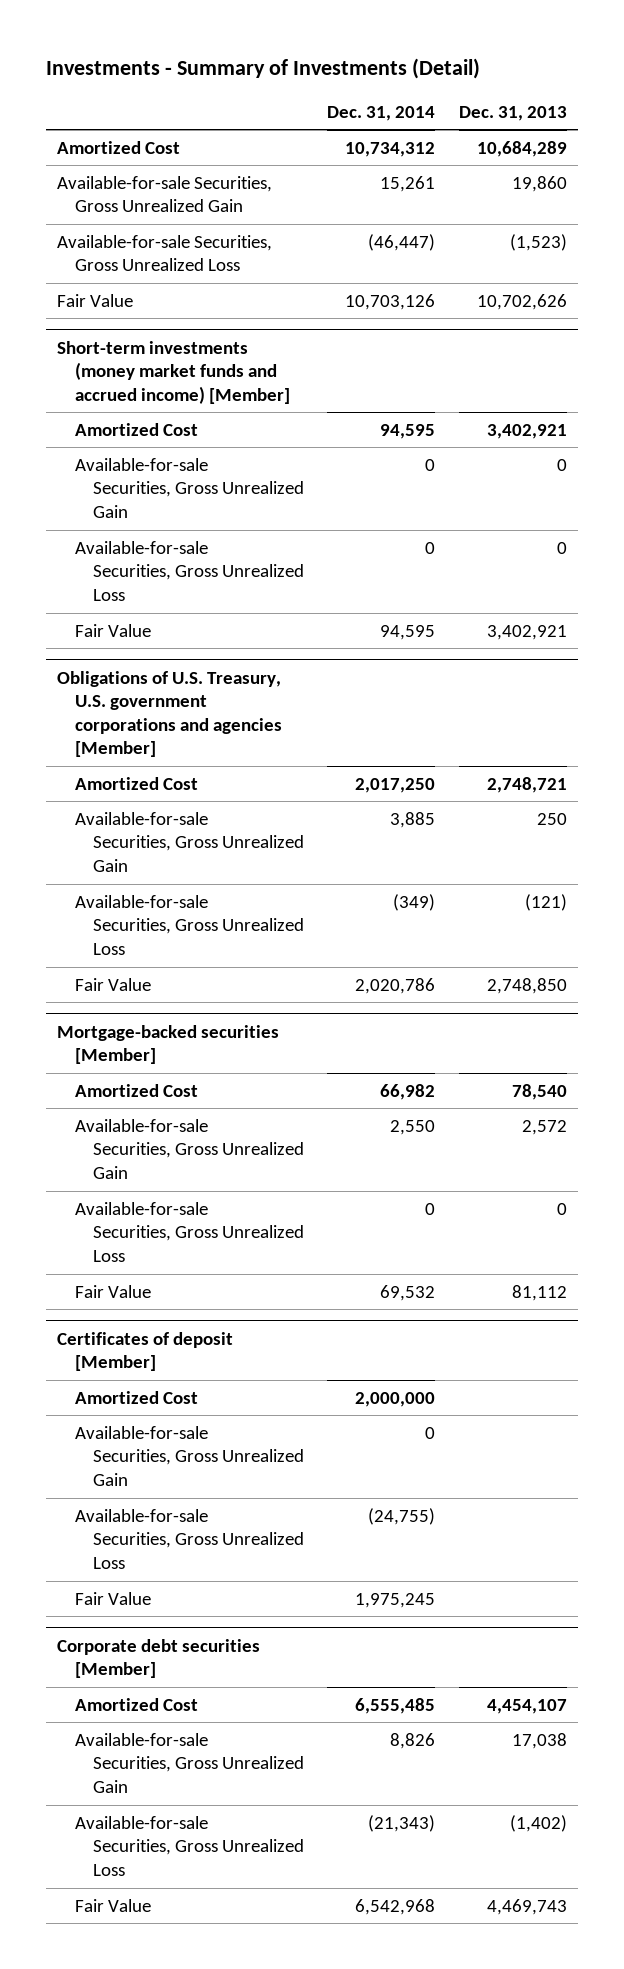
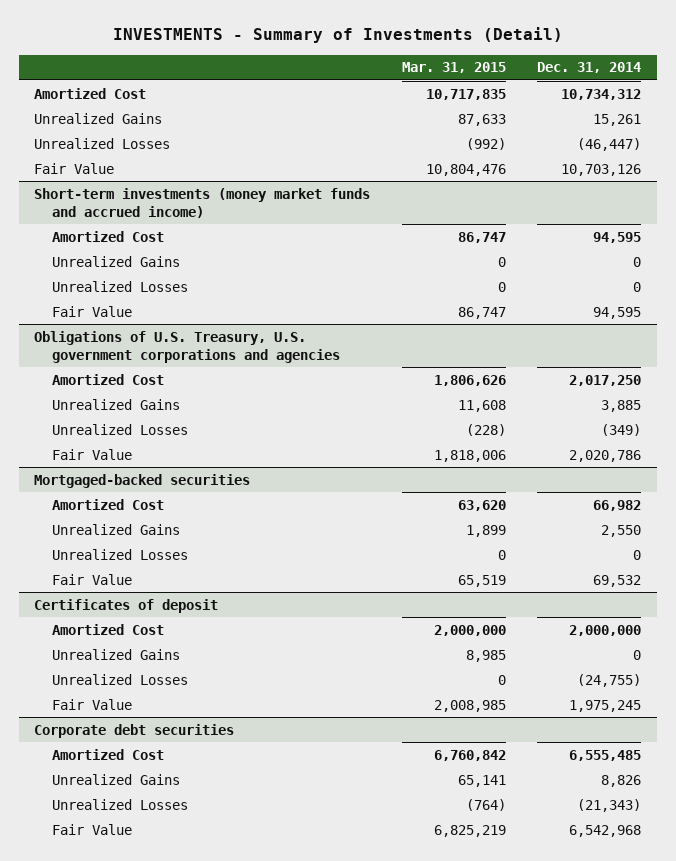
- Investments - Summary of Investments (Detail)
+ INVESTMENTS - Summary of Investments (Detail)
- | Dec. 31, 2014 | Dec. 31, 2013
+ | Mar. 31, 2015 | Dec. 31, 2014
- Available-for-sale Securities, Gross Unrealized Gain | 15,261 | 19,860
- Available-for-sale Securities, Gross Unrealized Loss | (46,447) | (1,523)
+ Unrealized Gains | 87,633 | 15,261
+ Unrealized Losses | (992) | (46,447)
- Short-term investments (money market funds and accrued income) [Member]
+ Short-term investments (money market funds and accrued income)
- Available-for-sale Securities, Gross Unrealized Gain | 0 | 0
- Available-for-sale Securities, Gross Unrealized Loss | 0 | 0
+ Unrealized Gains | 0 | 0
+ Unrealized Losses | 0 | 0
- Obligations of U.S. Treasury, U.S. government corporations and agencies [Member]
+ Obligations of U.S. Treasury, U.S. government corporations and agencies
- Available-for-sale Securities, Gross Unrealized Gain | 3,885 | 250
- Available-for-sale Securities, Gross Unrealized Loss | (349) | (121)
+ Unrealized Gains | 11,608 | 3,885
+ Unrealized Losses | (228) | (349)
- Mortgage-backed securities [Member]
+ Mortgaged-backed securities
- Available-for-sale Securities, Gross Unrealized Gain | 2,550 | 2,572
- Available-for-sale Securities, Gross Unrealized Loss | 0 | 0
+ Unrealized Gains | 1,899 | 2,550
+ Unrealized Losses | 0 | 0
- Certificates of deposit [Member]
+ Certificates of deposit
- Available-for-sale Securities, Gross Unrealized Gain | 0 |
- Available-for-sale Securities, Gross Unrealized Loss | (24,755) |
+ Unrealized Gains | 8,985 | 0
+ Unrealized Losses | 0 | (24,755)
- Corporate debt securities [Member]
+ Corporate debt securities
- Available-for-sale Securities, Gross Unrealized Gain | 8,826 | 17,038
- Available-for-sale Securities, Gross Unrealized Loss | (21,343) | (1,402)
+ Unrealized Gains | 65,141 | 8,826
+ Unrealized Losses | (764) | (21,343)

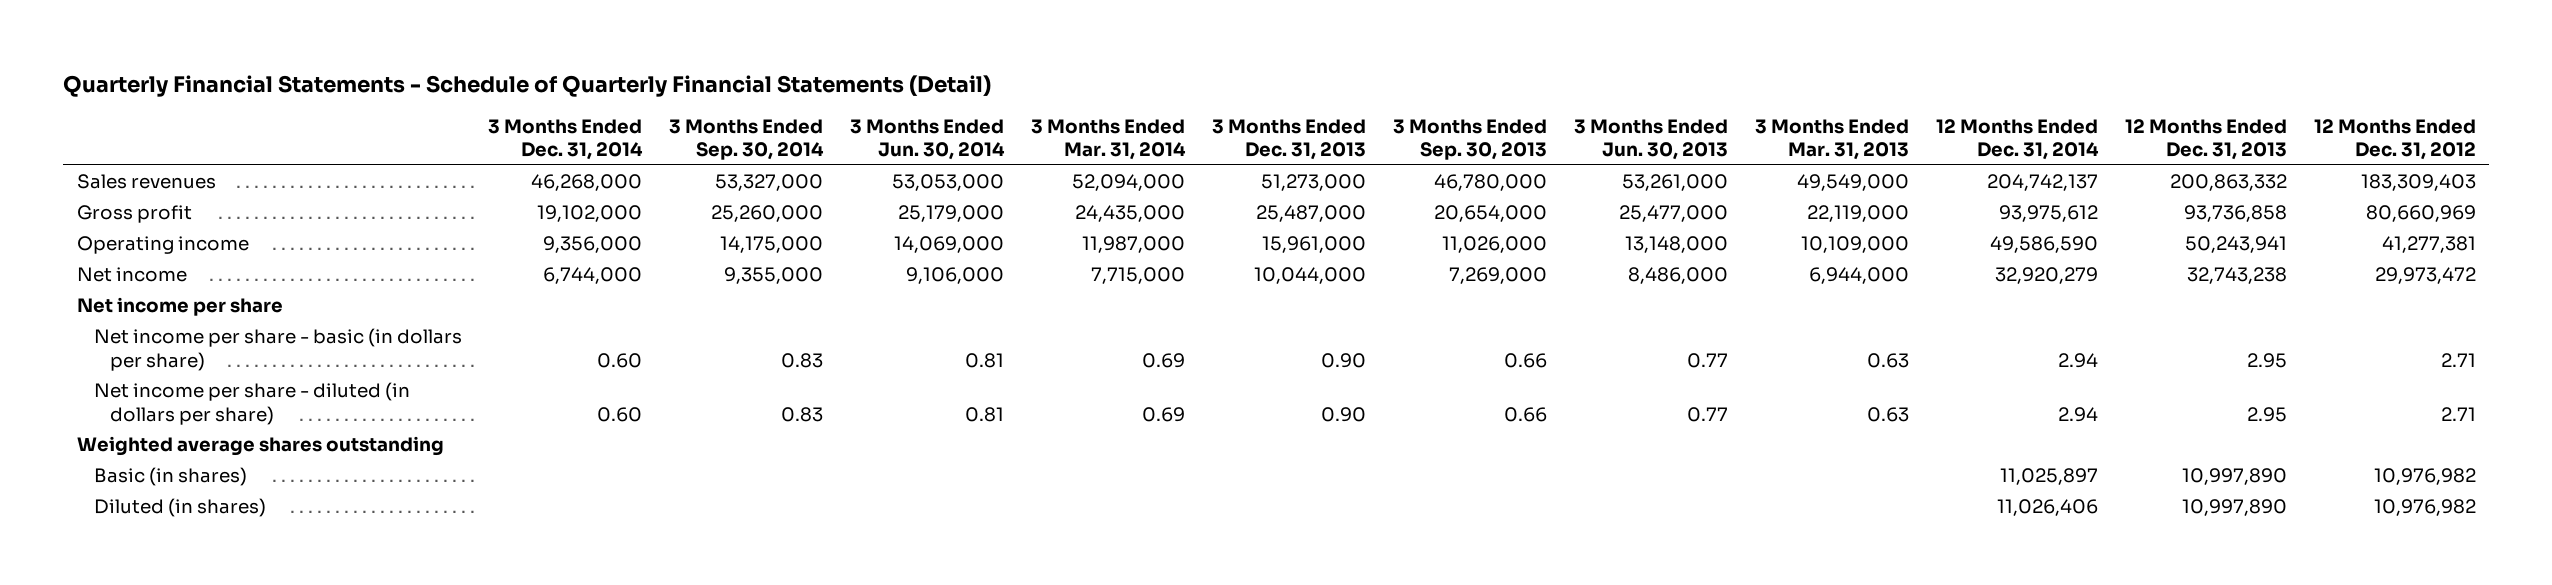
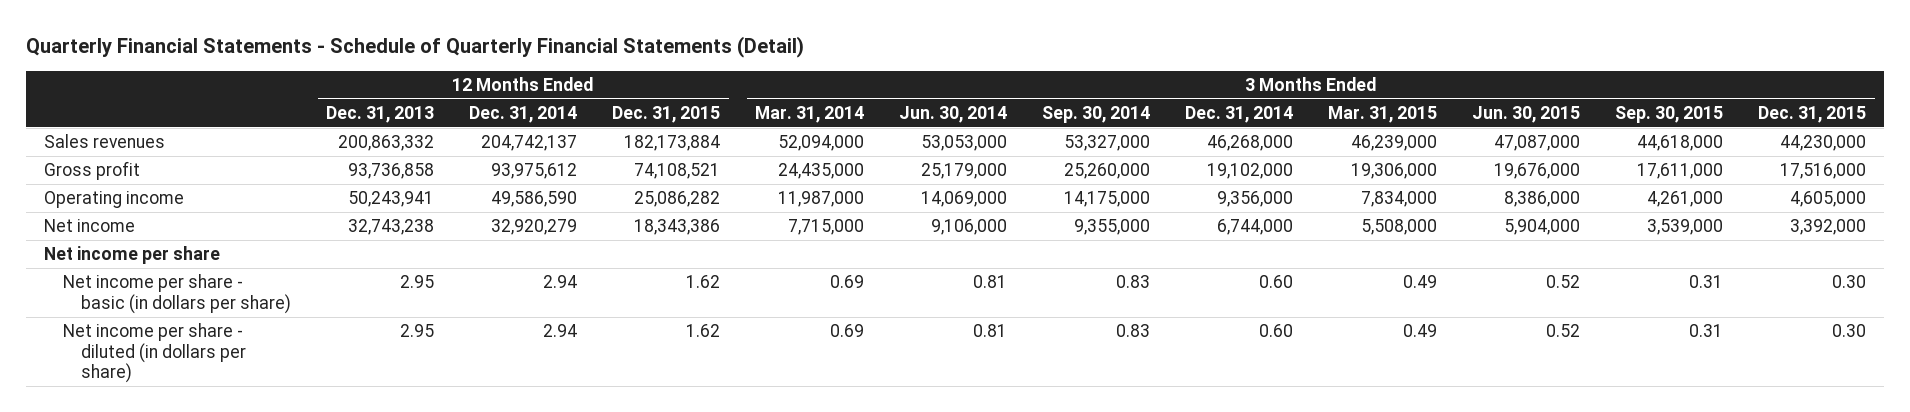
- | 3 Months Ended Dec. 31, 2014 | 3 Months Ended Sep. 30, 2014 | 3 Months Ended Jun. 30, 2014 | 3 Months Ended Mar. 31, 2014 | 3 Months Ended Dec. 31, 2013 | 3 Months Ended Sep. 30, 2013 | 3 Months Ended Jun. 30, 2013 | 3 Months Ended Mar. 31, 2013 | 12 Months Ended Dec. 31, 2014 | 12 Months Ended Dec. 31, 2013 | 12 Months Ended Dec. 31, 2012
+ | 12 Months Ended Dec. 31, 2013 | 12 Months Ended Dec. 31, 2014 | 12 Months Ended Dec. 31, 2015 | 3 Months Ended Mar. 31, 2014 | 3 Months Ended Jun. 30, 2014 | 3 Months Ended Sep. 30, 2014 | 3 Months Ended Dec. 31, 2014 | 3 Months Ended Mar. 31, 2015 | 3 Months Ended Jun. 30, 2015 | 3 Months Ended Sep. 30, 2015 | 3 Months Ended Dec. 31, 2015
- Weighted average shares outstanding
- Basic (in shares) | | | | | | | | | 11,025,897 | 10,997,890 | 10,976,982
- Diluted (in shares) | | | | | | | | | 11,026,406 | 10,997,890 | 10,976,982

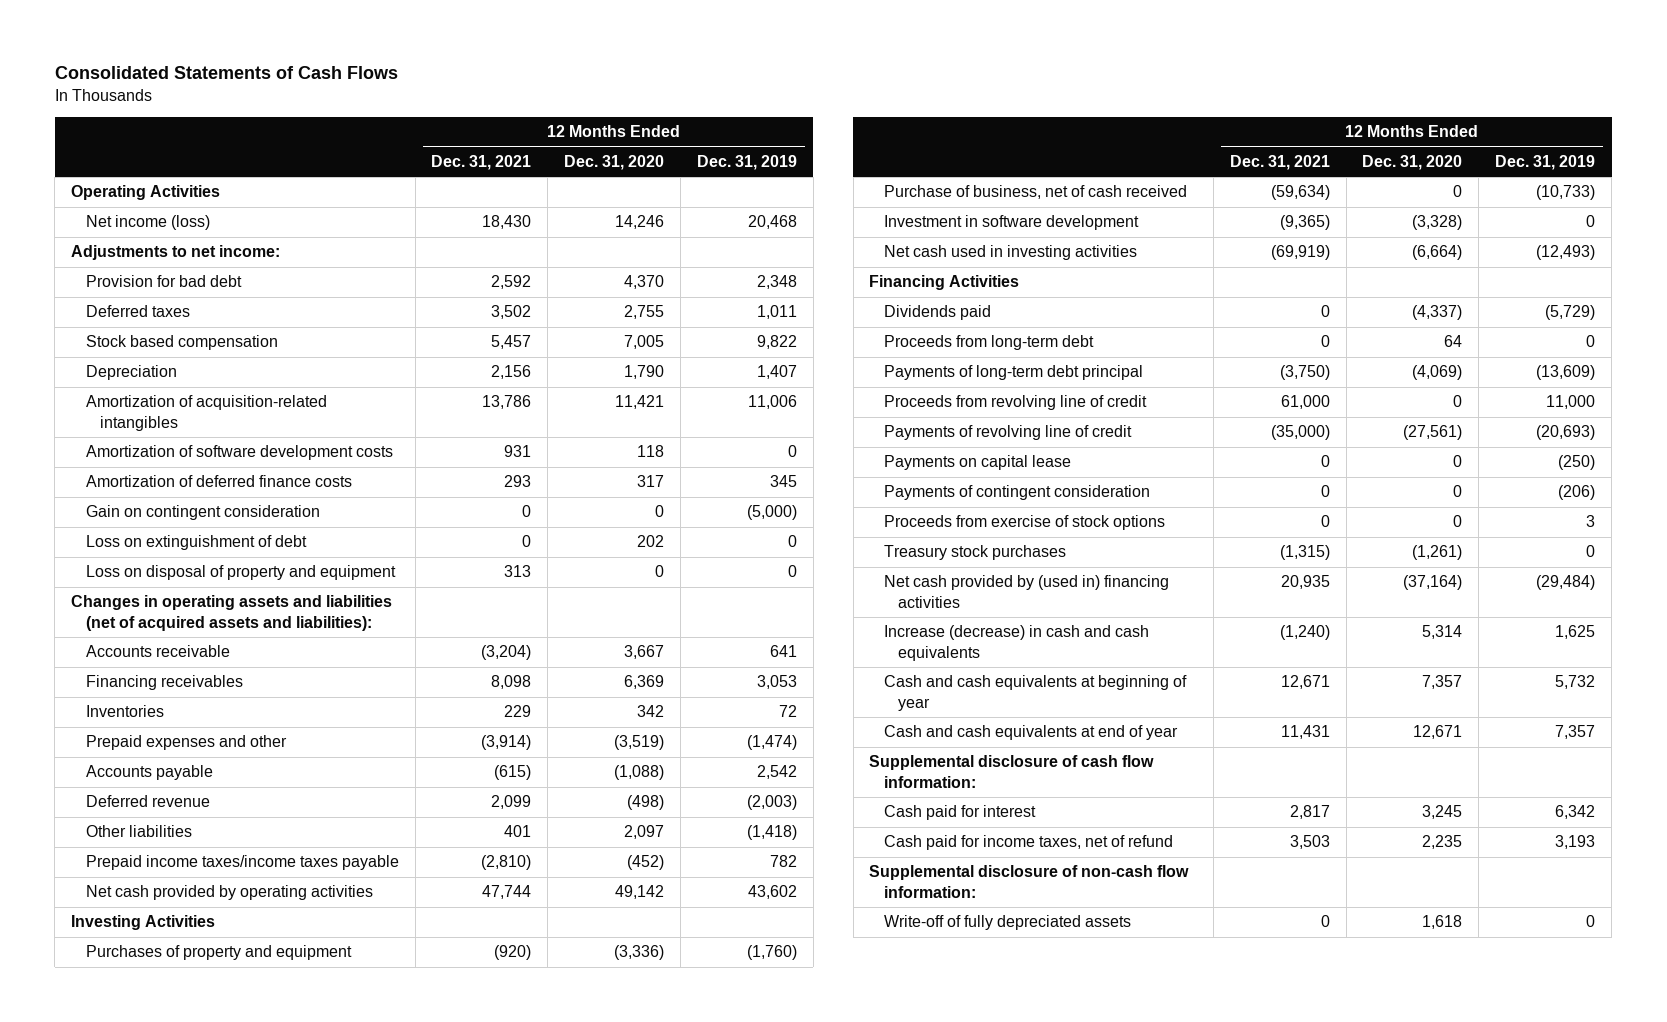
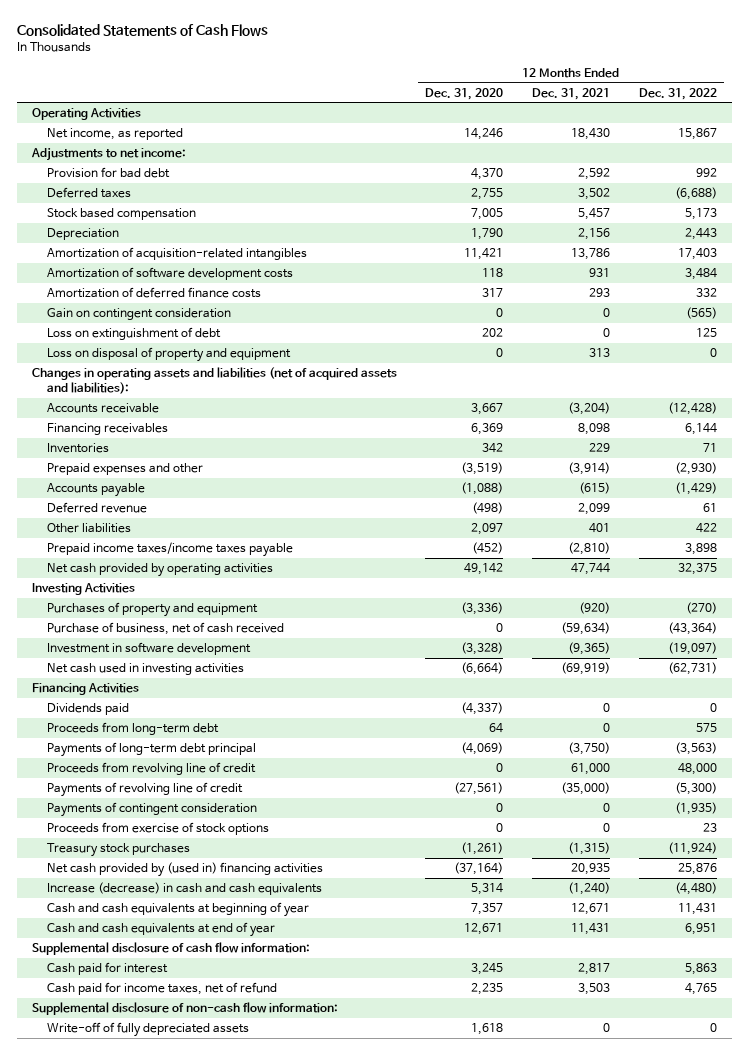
- | 12 Months Ended Dec. 31, 2021 | 12 Months Ended Dec. 31, 2020 | 12 Months Ended Dec. 31, 2019
+ | 12 Months Ended Dec. 31, 2020 | 12 Months Ended Dec. 31, 2021 | 12 Months Ended Dec. 31, 2022
- Net income (loss) | 18,430 | 14,246 | 20,468
+ Net income, as reported | 14,246 | 18,430 | 15,867
- Payments on capital lease | 0 | 0 | (250)

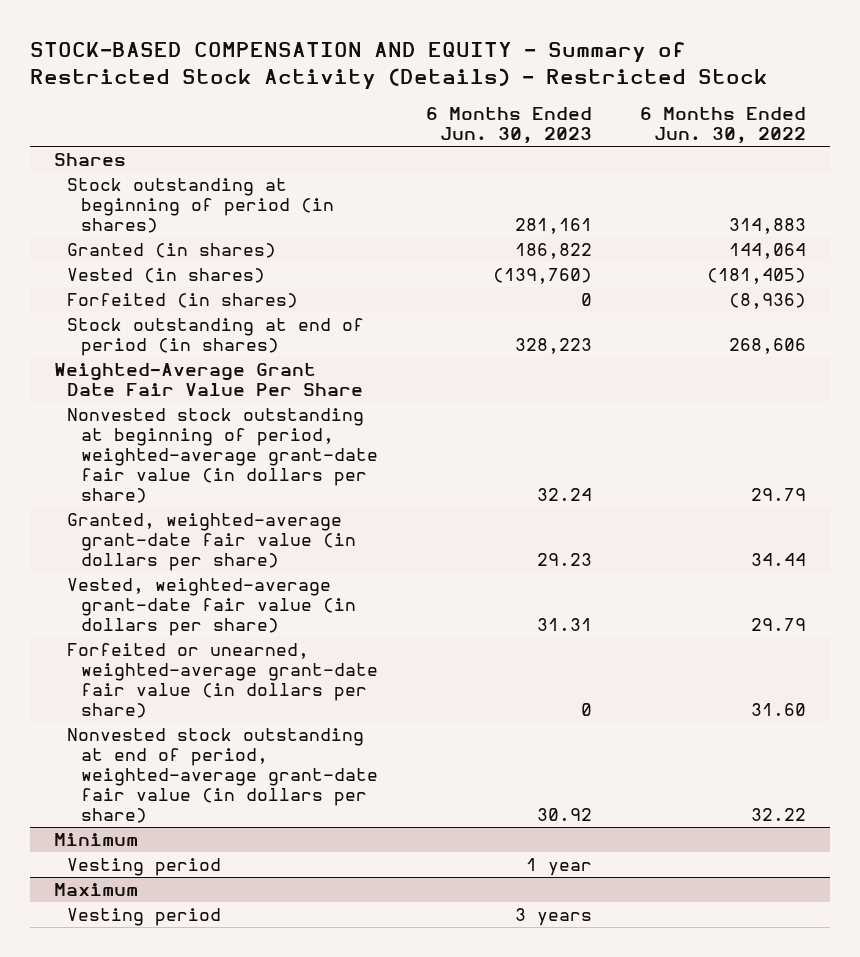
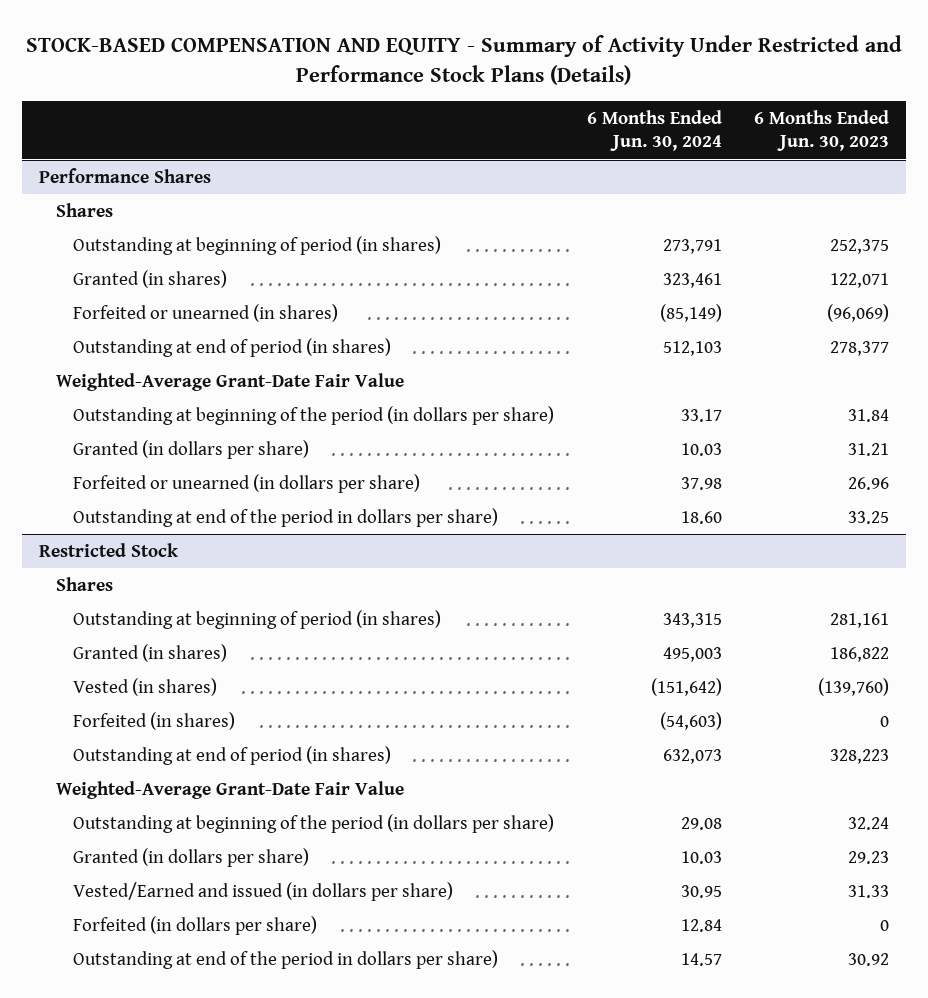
- STOCK-BASED COMPENSATION AND EQUITY - Summary of Restricted Stock Activity (Details) - Restricted Stock
+ STOCK-BASED COMPENSATION AND EQUITY - Summary of Activity Under Restricted and Performance Stock Plans (Details)
- | 6 Months Ended Jun. 30, 2023 | 6 Months Ended Jun. 30, 2022
+ | 6 Months Ended Jun. 30, 2024 | 6 Months Ended Jun. 30, 2023
+ Performance Shares
- Stock outstanding at beginning of period (in shares) | 281,161 | 314,883
+ Outstanding at beginning of period (in shares) | 273,791 | 252,375
+ Granted (in shares) | 323,461 | 122,071
+ Forfeited or unearned (in shares) | (85,149) | (96,069)
+ Outstanding at end of period (in shares) | 512,103 | 278,377
+ Weighted-Average Grant-Date Fair Value
+ Outstanding at beginning of the period (in dollars per share) | 33.17 | 31.84
+ Granted (in dollars per share) | 10.03 | 31.21
+ Forfeited or unearned (in dollars per share) | 37.98 | 26.96
+ Outstanding at end of the period in dollars per share) | 18.60 | 33.25
+ Restricted Stock
+ Shares
+ Outstanding at beginning of period (in shares) | 343,315 | 281,161
- Stock outstanding at end of period (in shares) | 328,223 | 268,606
- Weighted-Average Grant Date Fair Value Per Share
- Nonvested stock outstanding at beginning of period, weighted-average grant-date fair value (in dollars per share) | 32.24 | 29.79
- Granted, weighted-average grant-date fair value (in dollars per share) | 29.23 | 34.44
- Vested, weighted-average grant-date fair value (in dollars per share) | 31.31 | 29.79
- Forfeited or unearned, weighted-average grant-date fair value (in dollars per share) | 0 | 31.60
- Nonvested stock outstanding at end of period, weighted-average grant-date fair value (in dollars per share) | 30.92 | 32.22
- Minimum
- Vesting period | 1 year |
- Maximum
- Vesting period | 3 years |
+ Outstanding at end of period (in shares) | 632,073 | 328,223
+ Weighted-Average Grant-Date Fair Value
+ Outstanding at beginning of the period (in dollars per share) | 29.08 | 32.24
+ Granted (in dollars per share) | 10.03 | 29.23
+ Vested/Earned and issued (in dollars per share) | 30.95 | 31.33
+ Forfeited (in dollars per share) | 12.84 | 0
+ Outstanding at end of the period in dollars per share) | 14.57 | 30.92

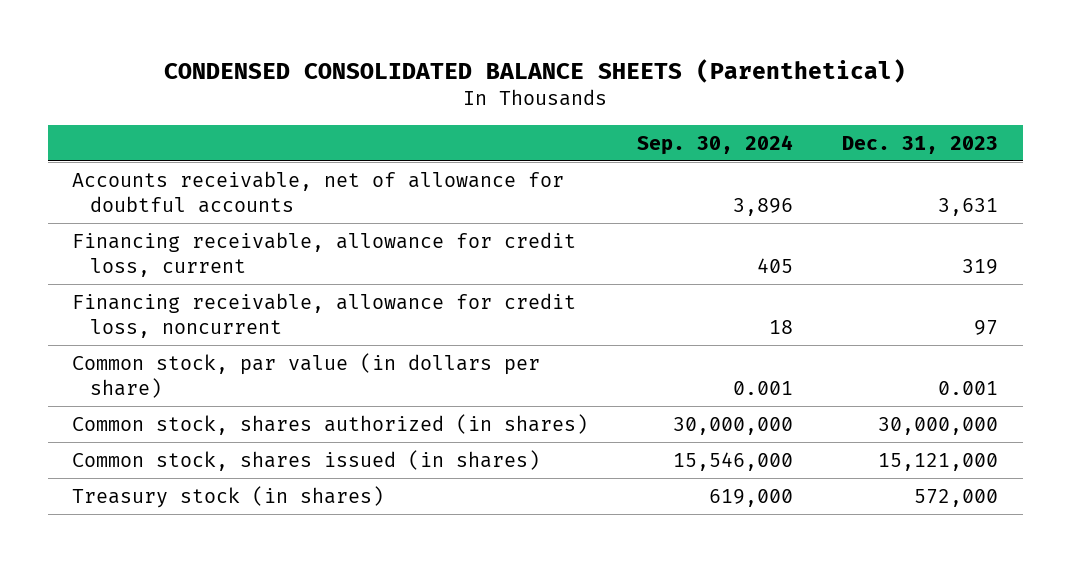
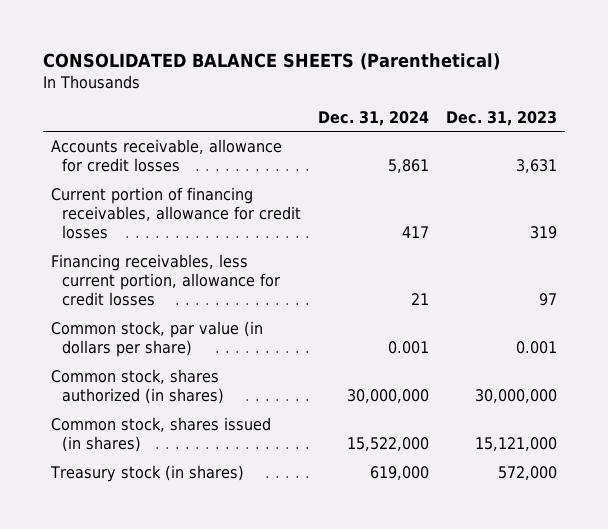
- CONDENSED CONSOLIDATED BALANCE SHEETS (Parenthetical)
+ CONSOLIDATED BALANCE SHEETS (Parenthetical)
- | Sep. 30, 2024 | Dec. 31, 2023
+ | Dec. 31, 2024 | Dec. 31, 2023
- Accounts receivable, net of allowance for doubtful accounts | 3,896 | 3,631
- Financing receivable, allowance for credit loss, current | 405 | 319
- Financing receivable, allowance for credit loss, noncurrent | 18 | 97
+ Accounts receivable, allowance for credit losses | 5,861 | 3,631
+ Current portion of financing receivables, allowance for credit losses | 417 | 319
+ Financing receivables, less current portion, allowance for credit losses | 21 | 97

